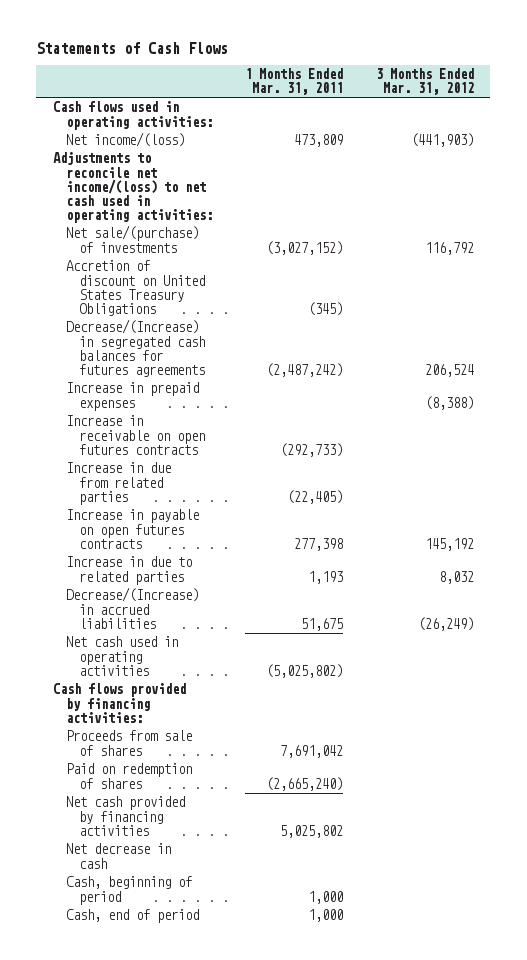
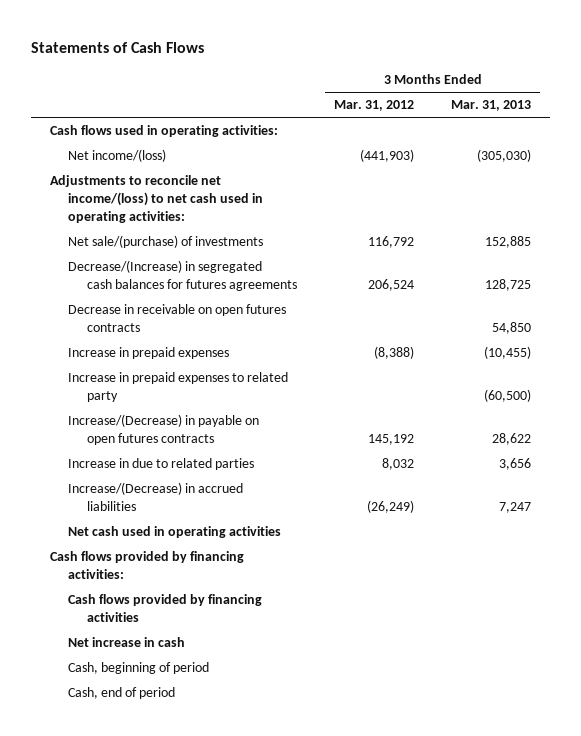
- | 1 Months Ended Mar. 31, 2011 | 3 Months Ended Mar. 31, 2012
+ | 3 Months Ended Mar. 31, 2012 | 3 Months Ended Mar. 31, 2013
- Accretion of discount on United States Treasury Obligations | (345) |
+ Decrease in receivable on open futures contracts | | 54,850
- Increase in receivable on open futures contracts | (292,733) |
- Increase in due from related parties | (22,405) |
- Increase in payable on open futures contracts | 277,398 | 145,192
+ Increase in prepaid expenses to related party | | (60,500)
+ Increase/(Decrease) in payable on open futures contracts | 145,192 | 28,622
- Decrease/(Increase) in accrued liabilities | 51,675 | (26,249)
+ Increase/(Decrease) in accrued liabilities | (26,249) | 7,247
- Proceeds from sale of shares | 7,691,042 |
- Paid on redemption of shares | (2,665,240) |
- Net cash provided by financing activities | 5,025,802 |
- Net decrease in cash
+ Cash flows provided by financing activities
+ Net increase in cash

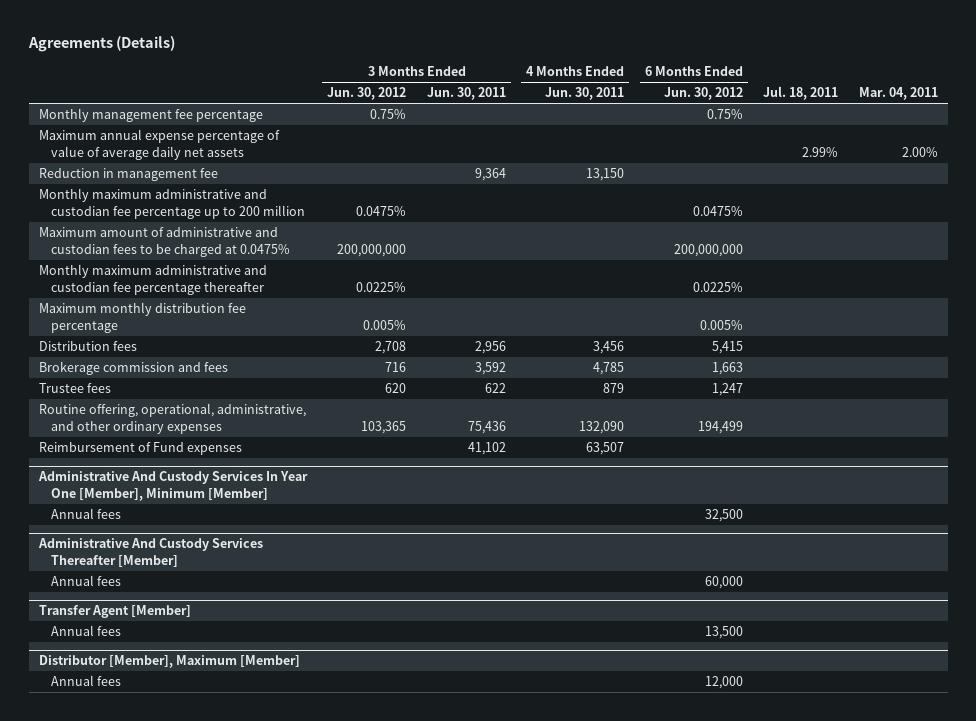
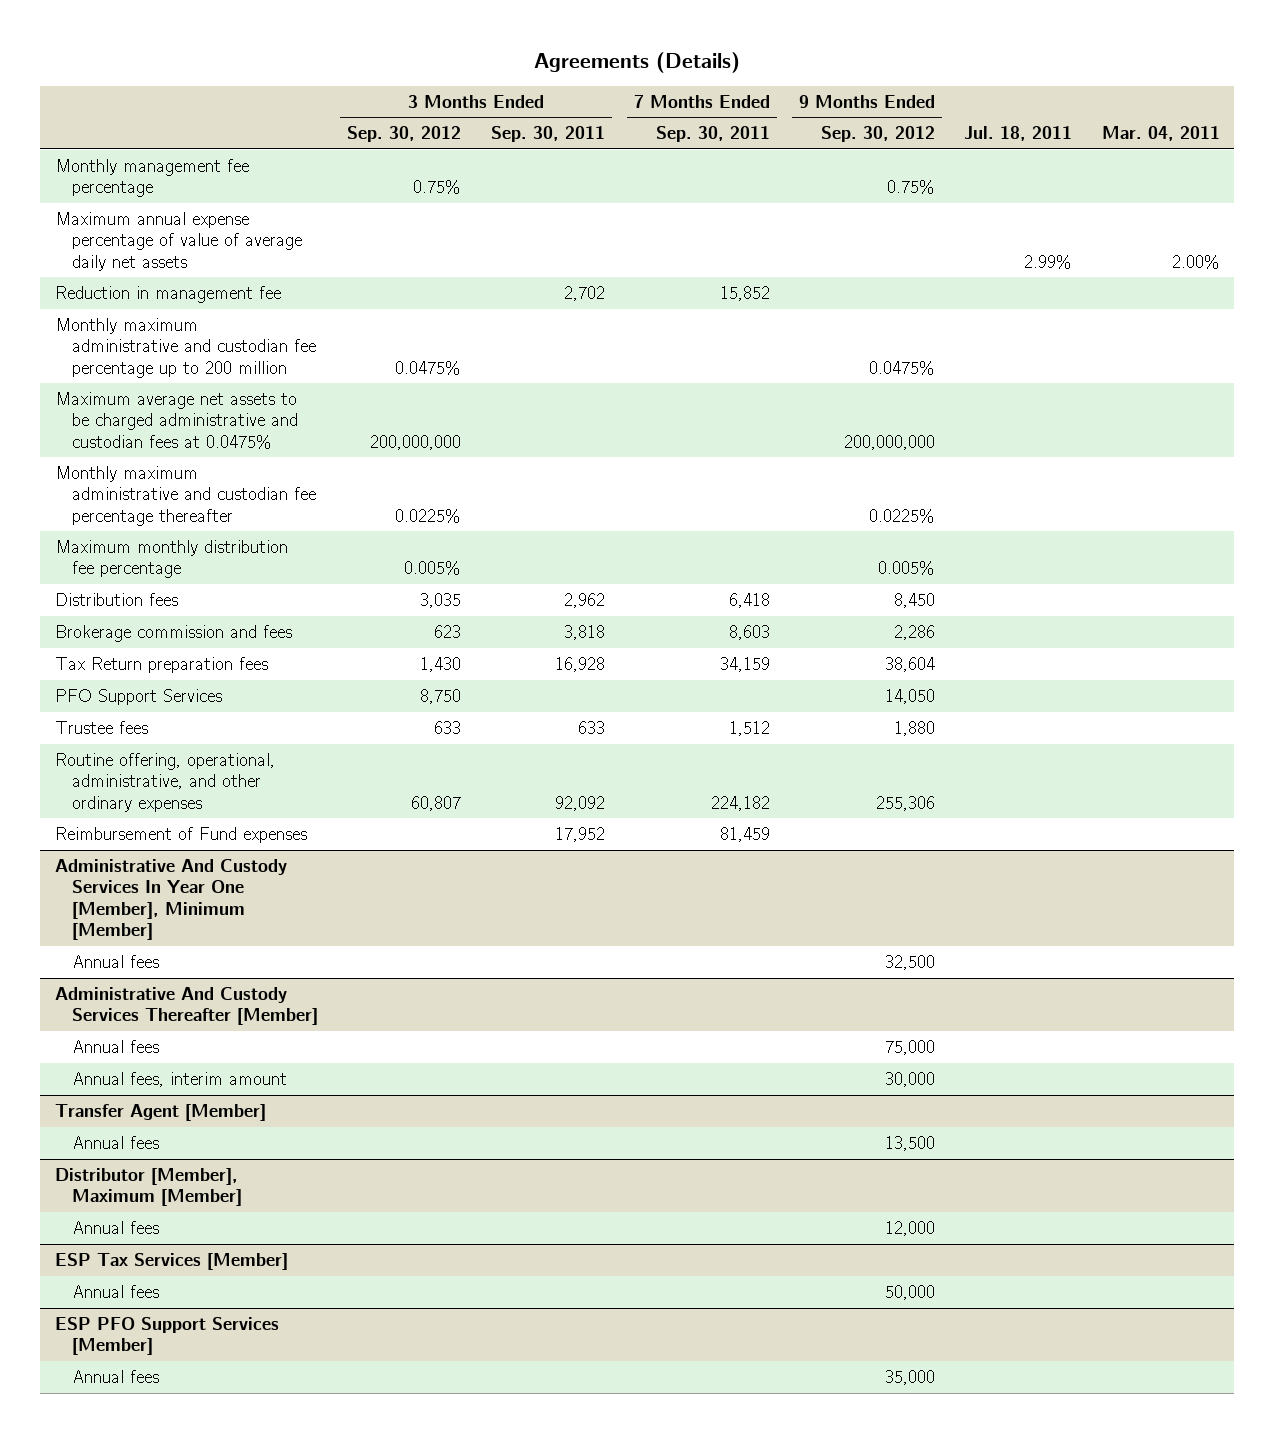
- | 3 Months Ended Jun. 30, 2012 | 3 Months Ended Jun. 30, 2011 | 4 Months Ended Jun. 30, 2011 | 6 Months Ended Jun. 30, 2012 | Jul. 18, 2011 | Mar. 04, 2011
+ | 3 Months Ended Sep. 30, 2012 | 3 Months Ended Sep. 30, 2011 | 7 Months Ended Sep. 30, 2011 | 9 Months Ended Sep. 30, 2012 | Jul. 18, 2011 | Mar. 04, 2011
- Maximum amount of administrative and custodian fees to be charged at 0.0475% | 200,000,000 | | | 200,000,000 | |
+ Maximum average net assets to be charged administrative and custodian fees at 0.0475% | 200,000,000 | | | 200,000,000 | |
+ Tax Return preparation fees | 1,430 | 16,928 | 34,159 | 38,604 | |
+ PFO Support Services | 8,750 | | | 14,050 | |
@ Administrative And Custody Services Thereafter [Member]
+ Annual fees, interim amount | | | | 30,000 | |
+ ESP Tax Services [Member]
+ Annual fees | | | | 50,000 | |
+ ESP PFO Support Services [Member]
+ Annual fees | | | | 35,000 | |

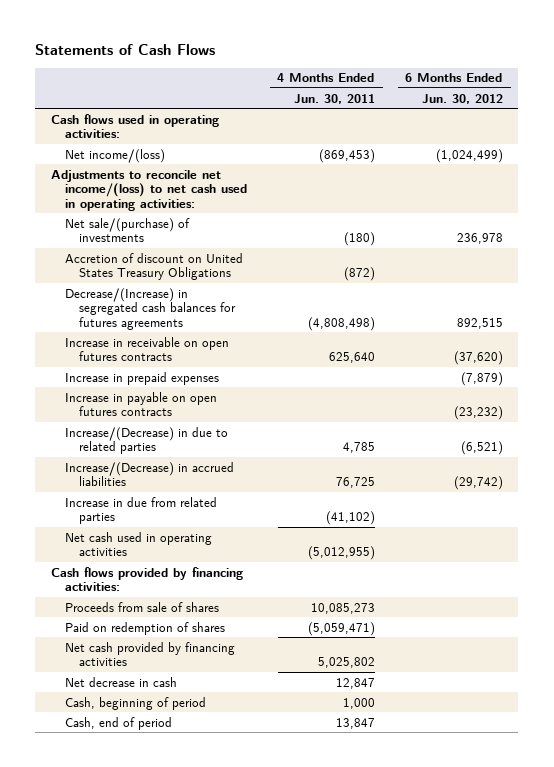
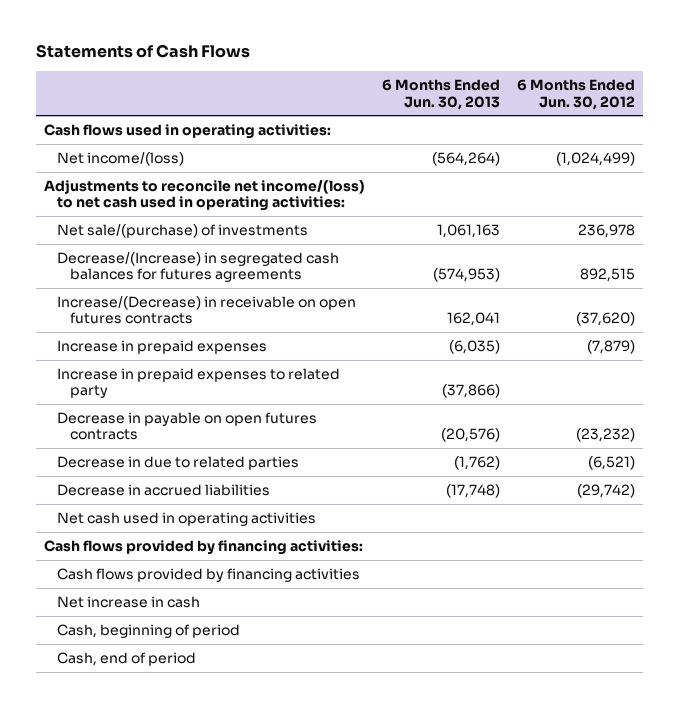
- | 4 Months Ended Jun. 30, 2011 | 6 Months Ended Jun. 30, 2012
+ | 6 Months Ended Jun. 30, 2013 | 6 Months Ended Jun. 30, 2012
- Accretion of discount on United States Treasury Obligations | (872) |
- Increase in receivable on open futures contracts | 625,640 | (37,620)
+ Increase/(Decrease) in receivable on open futures contracts | 162,041 | (37,620)
- Increase in payable on open futures contracts | | (23,232)
- Increase/(Decrease) in due to related parties | 4,785 | (6,521)
- Increase/(Decrease) in accrued liabilities | 76,725 | (29,742)
- Increase in due from related parties | (41,102) |
+ Increase in prepaid expenses to related party | (37,866) |
+ Decrease in payable on open futures contracts | (20,576) | (23,232)
+ Decrease in due to related parties | (1,762) | (6,521)
+ Decrease in accrued liabilities | (17,748) | (29,742)
- Proceeds from sale of shares | 10,085,273 |
- Paid on redemption of shares | (5,059,471) |
- Net cash provided by financing activities | 5,025,802 |
- Net decrease in cash | 12,847 |
+ Cash flows provided by financing activities
+ Net increase in cash

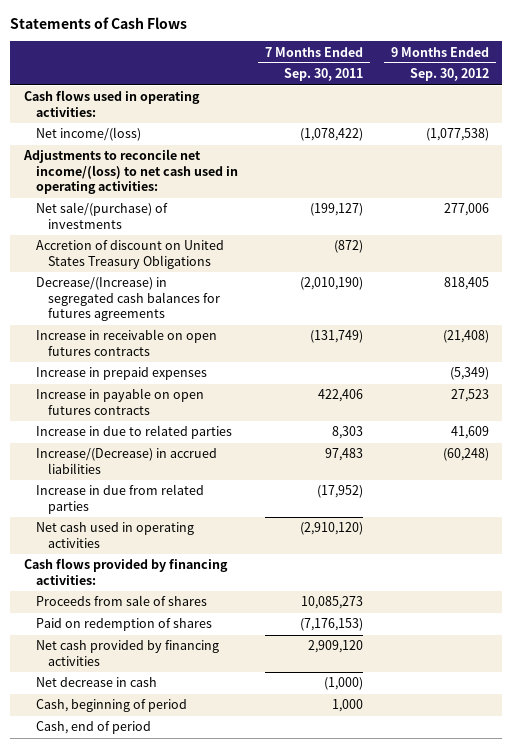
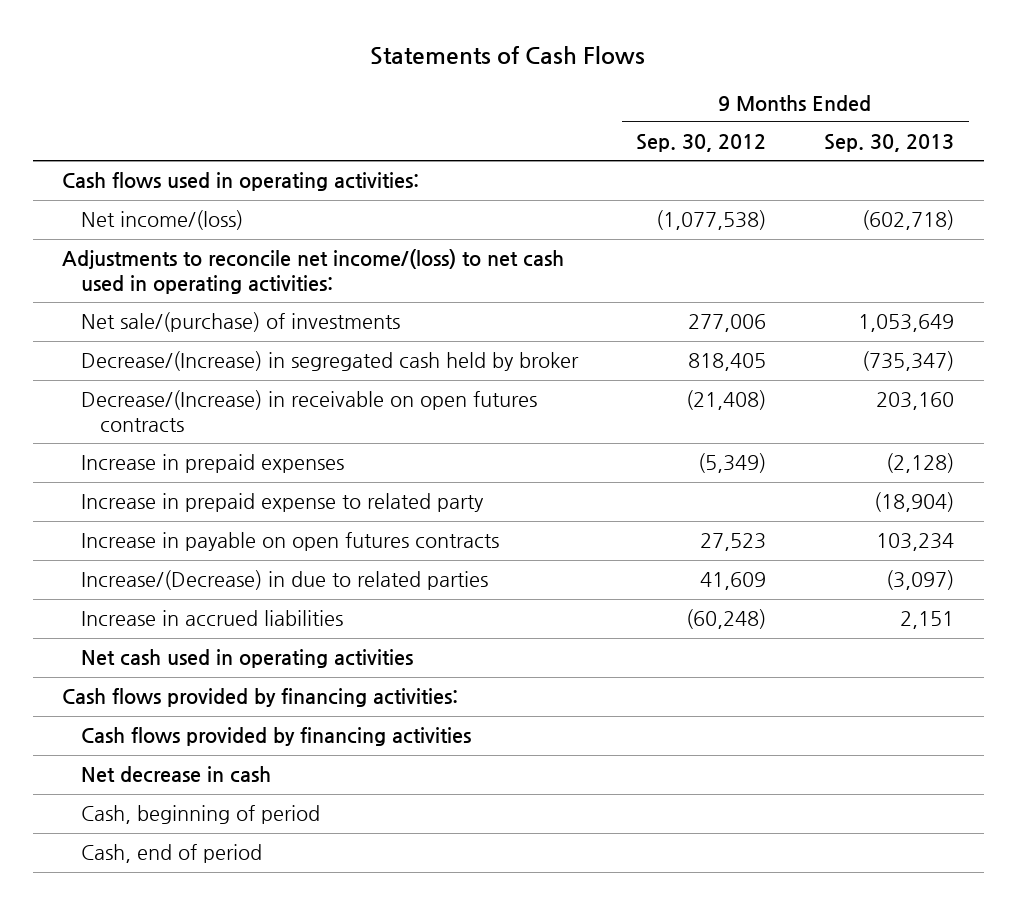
- | 7 Months Ended Sep. 30, 2011 | 9 Months Ended Sep. 30, 2012
+ | 9 Months Ended Sep. 30, 2012 | 9 Months Ended Sep. 30, 2013
- Accretion of discount on United States Treasury Obligations | (872) |
- Decrease/(Increase) in segregated cash balances for futures agreements | (2,010,190) | 818,405
- Increase in receivable on open futures contracts | (131,749) | (21,408)
+ Decrease/(Increase) in segregated cash held by broker | 818,405 | (735,347)
+ Decrease/(Increase) in receivable on open futures contracts | (21,408) | 203,160
+ Increase in prepaid expense to related party | | (18,904)
- Increase in due to related parties | 8,303 | 41,609
- Increase/(Decrease) in accrued liabilities | 97,483 | (60,248)
- Increase in due from related parties | (17,952) |
+ Increase/(Decrease) in due to related parties | 41,609 | (3,097)
+ Increase in accrued liabilities | (60,248) | 2,151
- Proceeds from sale of shares | 10,085,273 |
- Paid on redemption of shares | (7,176,153) |
- Net cash provided by financing activities | 2,909,120 |
+ Cash flows provided by financing activities

